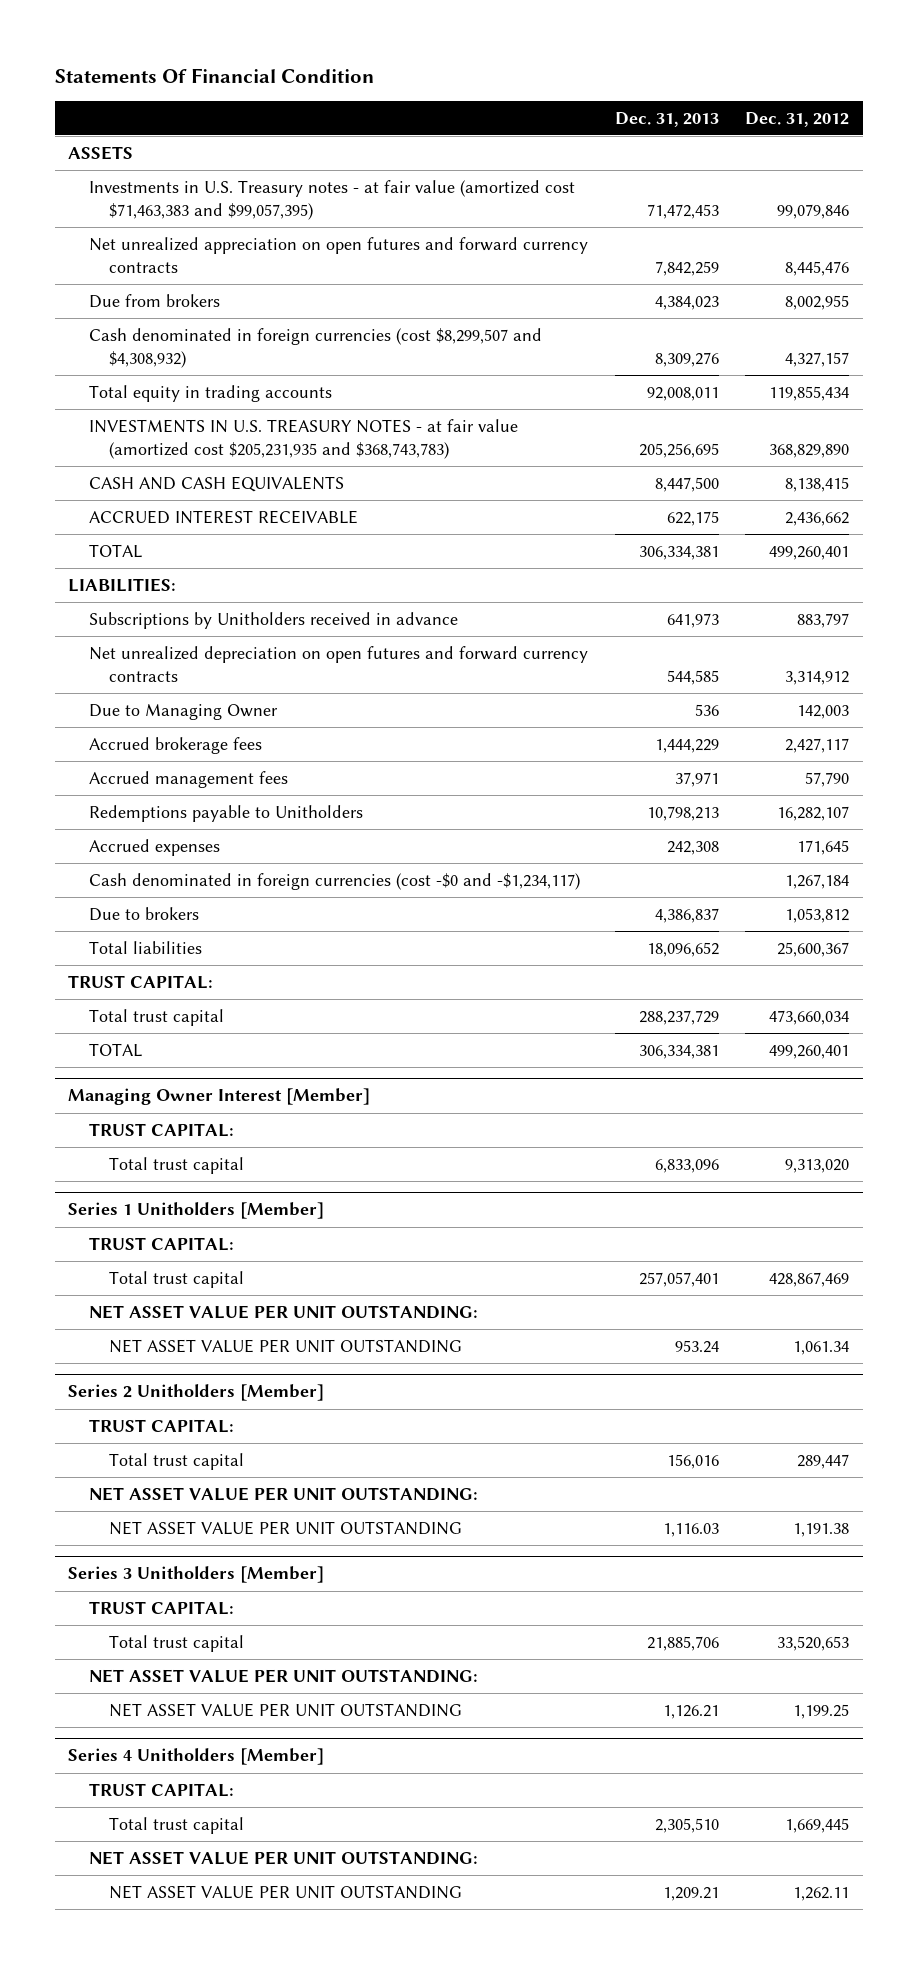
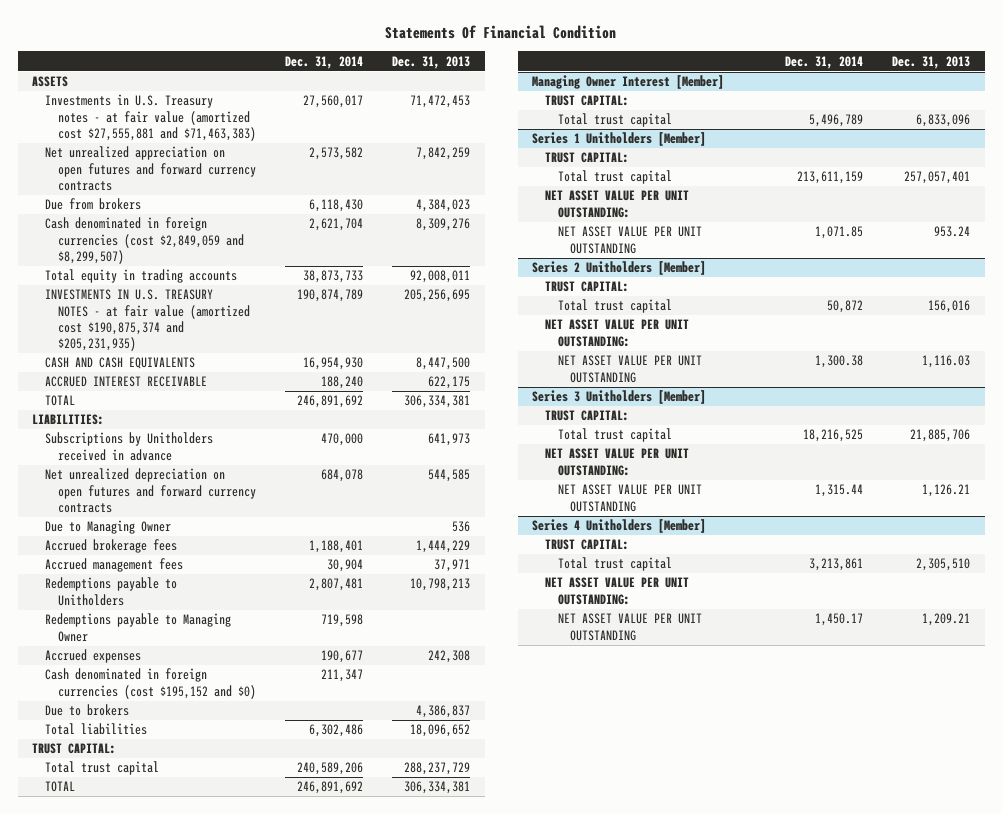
- | Dec. 31, 2013 | Dec. 31, 2012
+ | Dec. 31, 2014 | Dec. 31, 2013
- Investments in U.S. Treasury notes - at fair value (amortized cost $71,463,383 and $99,057,395) | 71,472,453 | 99,079,846
+ Investments in U.S. Treasury notes - at fair value (amortized cost $27,555,881 and $71,463,383) | 27,560,017 | 71,472,453
- Cash denominated in foreign currencies (cost $8,299,507 and $4,308,932) | 8,309,276 | 4,327,157
+ Cash denominated in foreign currencies (cost $2,849,059 and $8,299,507) | 2,621,704 | 8,309,276
- INVESTMENTS IN U.S. TREASURY NOTES - at fair value (amortized cost $205,231,935 and $368,743,783) | 205,256,695 | 368,829,890
+ INVESTMENTS IN U.S. TREASURY NOTES - at fair value (amortized cost $190,875,374 and $205,231,935) | 190,874,789 | 205,256,695
+ Redemptions payable to Managing Owner | 719,598 |
- Cash denominated in foreign currencies (cost -$0 and -$1,234,117) | | 1,267,184
+ Cash denominated in foreign currencies (cost $195,152 and $0) | 211,347 |

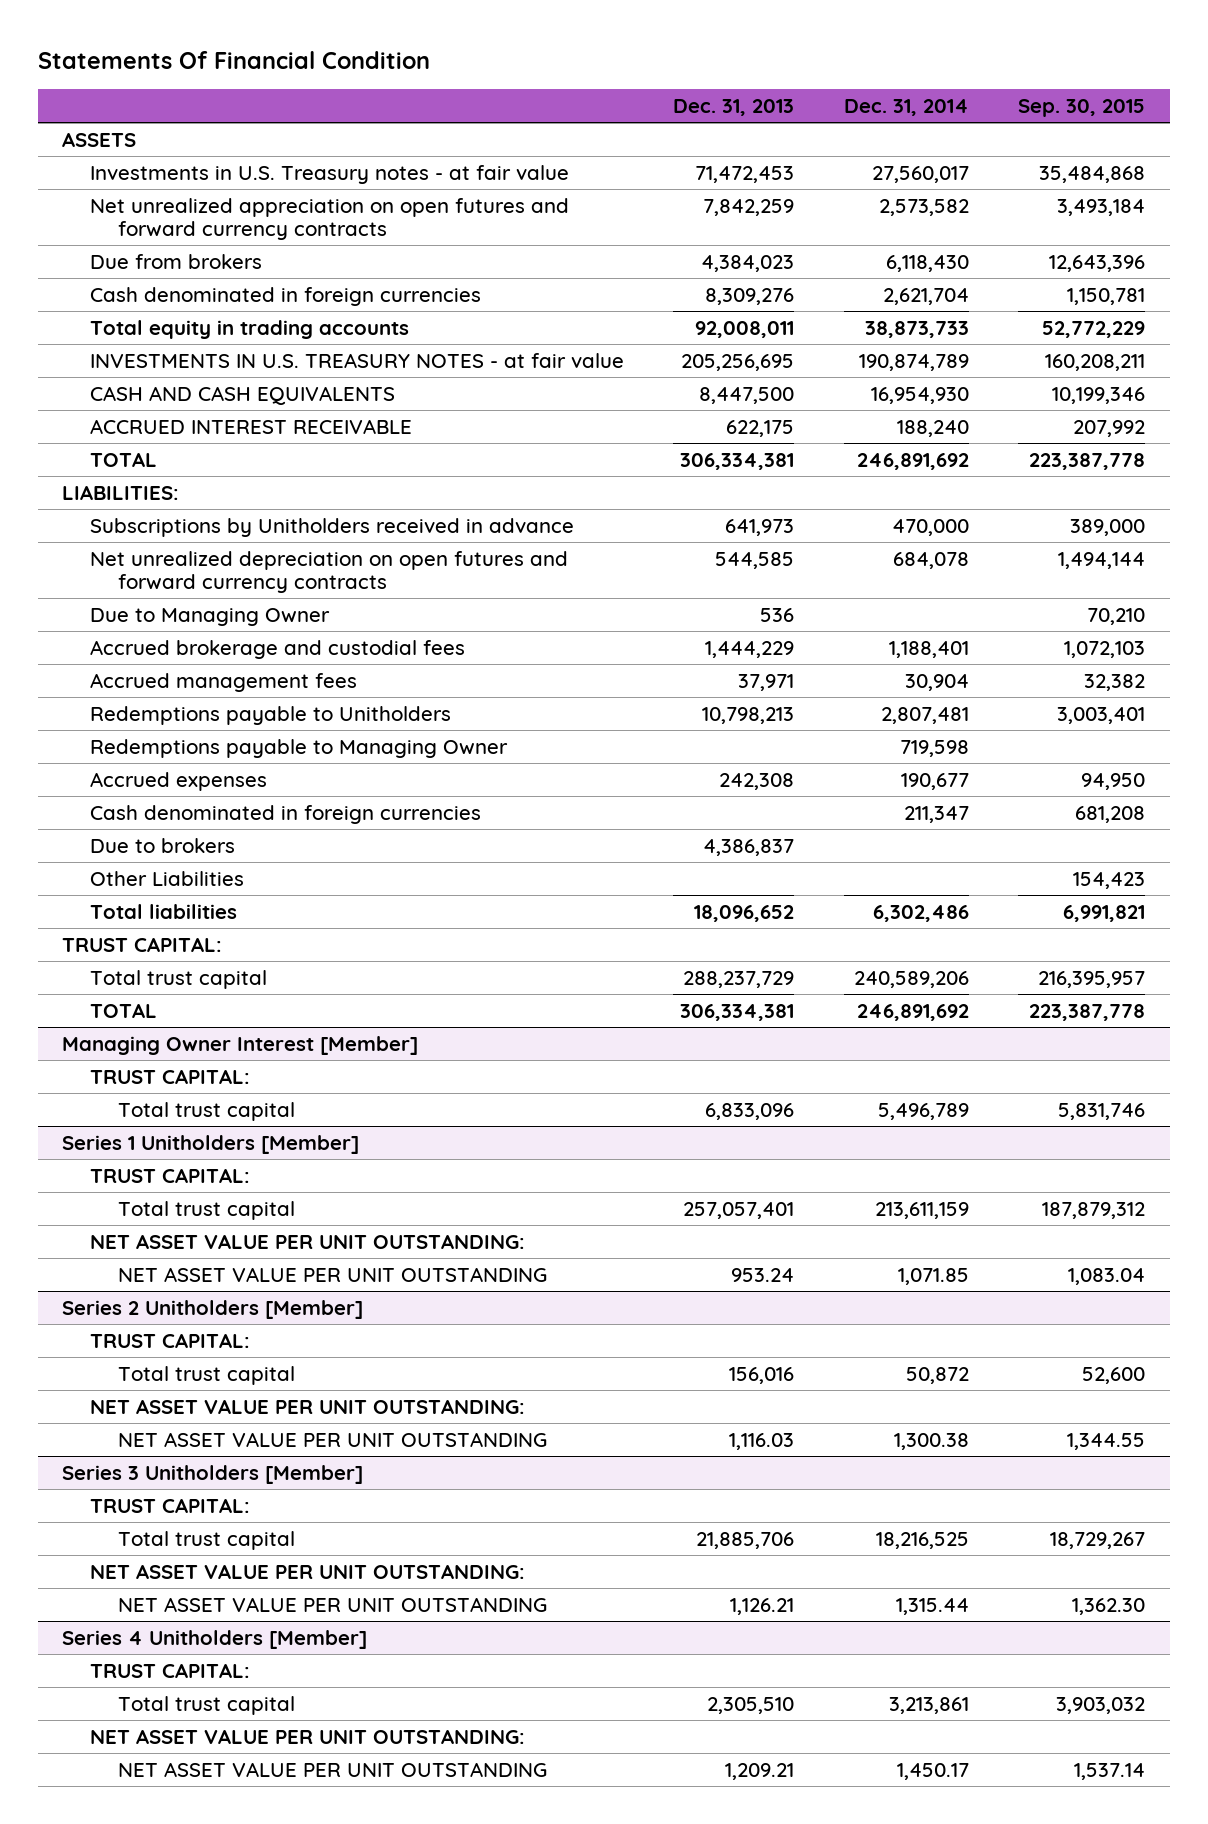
- | Dec. 31, 2014 | Dec. 31, 2013
+ | Dec. 31, 2013 | Dec. 31, 2014 | Sep. 30, 2015
- Investments in U.S. Treasury notes - at fair value (amortized cost $27,555,881 and $71,463,383) | 27,560,017 | 71,472,453
+ Investments in U.S. Treasury notes - at fair value | 71,472,453 | 27,560,017 | 35,484,868
- Cash denominated in foreign currencies (cost $2,849,059 and $8,299,507) | 2,621,704 | 8,309,276
+ Cash denominated in foreign currencies | 8,309,276 | 2,621,704 | 1,150,781
- INVESTMENTS IN U.S. TREASURY NOTES - at fair value (amortized cost $190,875,374 and $205,231,935) | 190,874,789 | 205,256,695
+ INVESTMENTS IN U.S. TREASURY NOTES - at fair value | 205,256,695 | 190,874,789 | 160,208,211
- Accrued brokerage fees | 1,188,401 | 1,444,229
+ Accrued brokerage and custodial fees | 1,444,229 | 1,188,401 | 1,072,103
- Cash denominated in foreign currencies (cost $195,152 and $0) | 211,347 |
+ Cash denominated in foreign currencies | | 211,347 | 681,208
+ Other Liabilities | | | 154,423

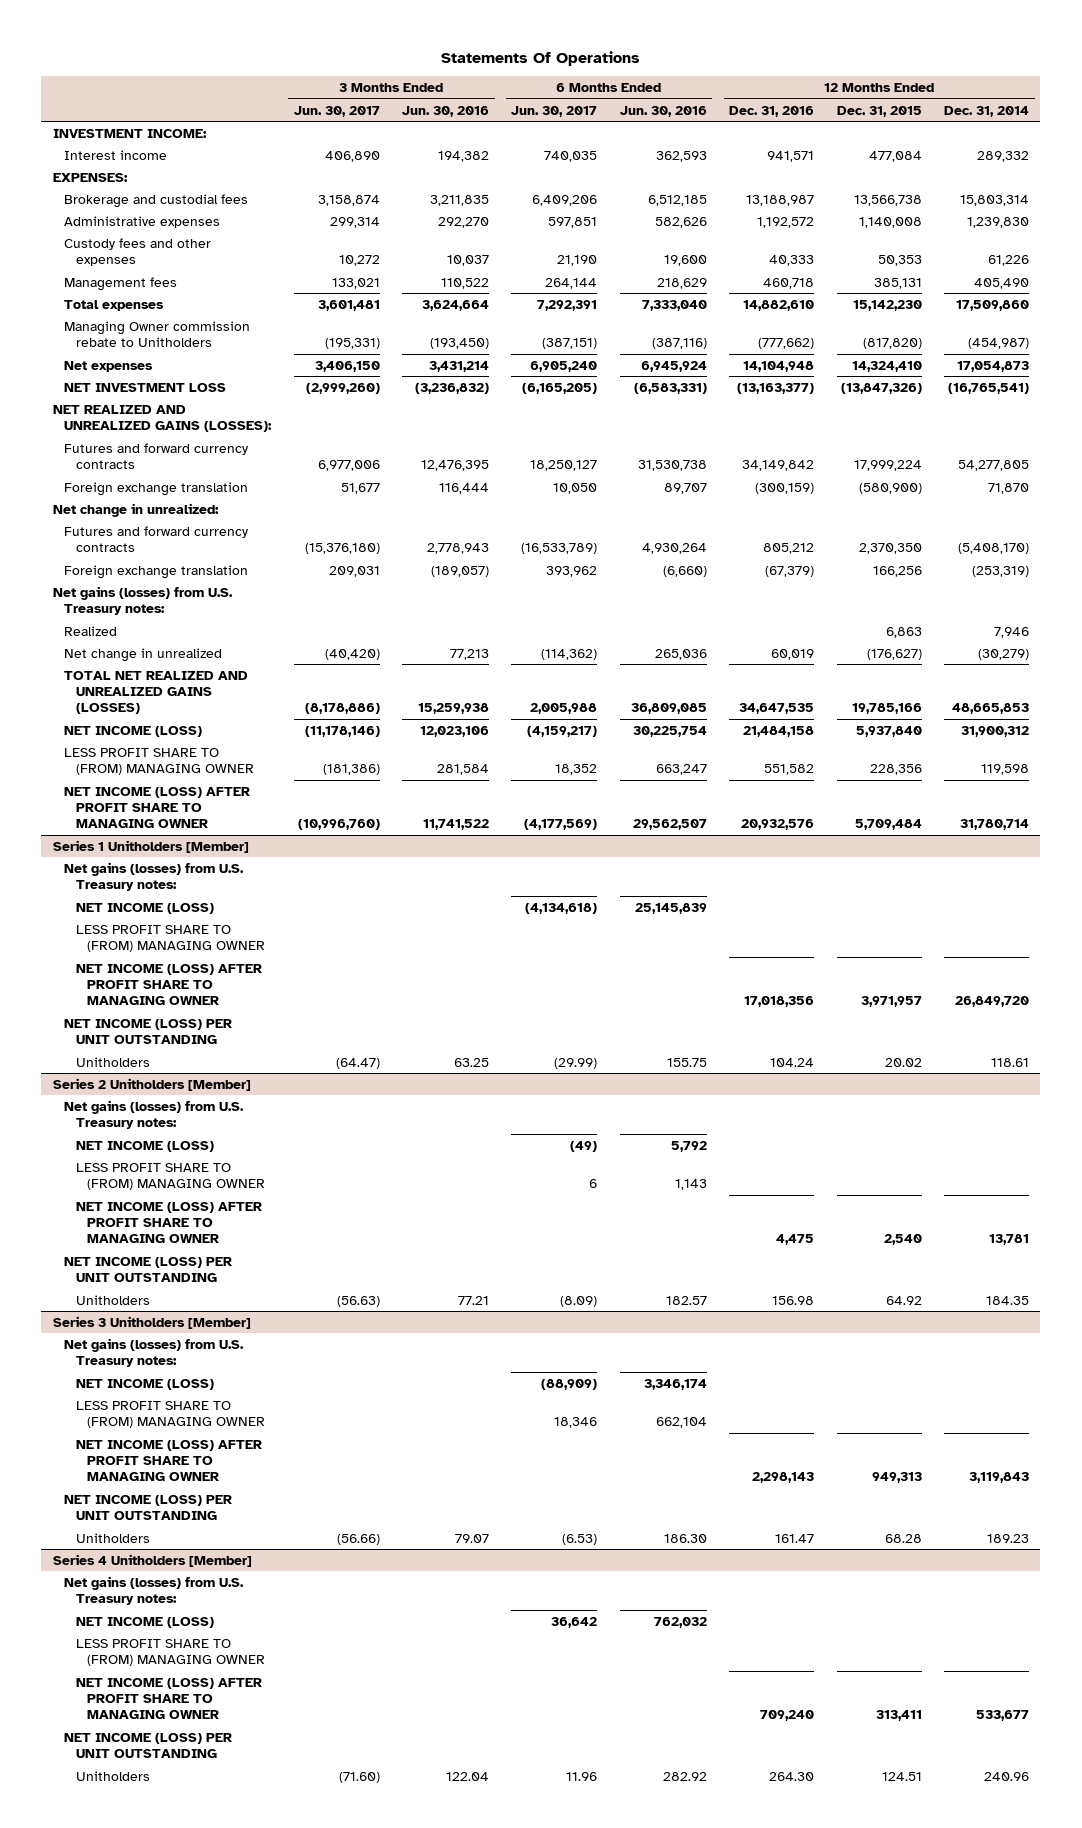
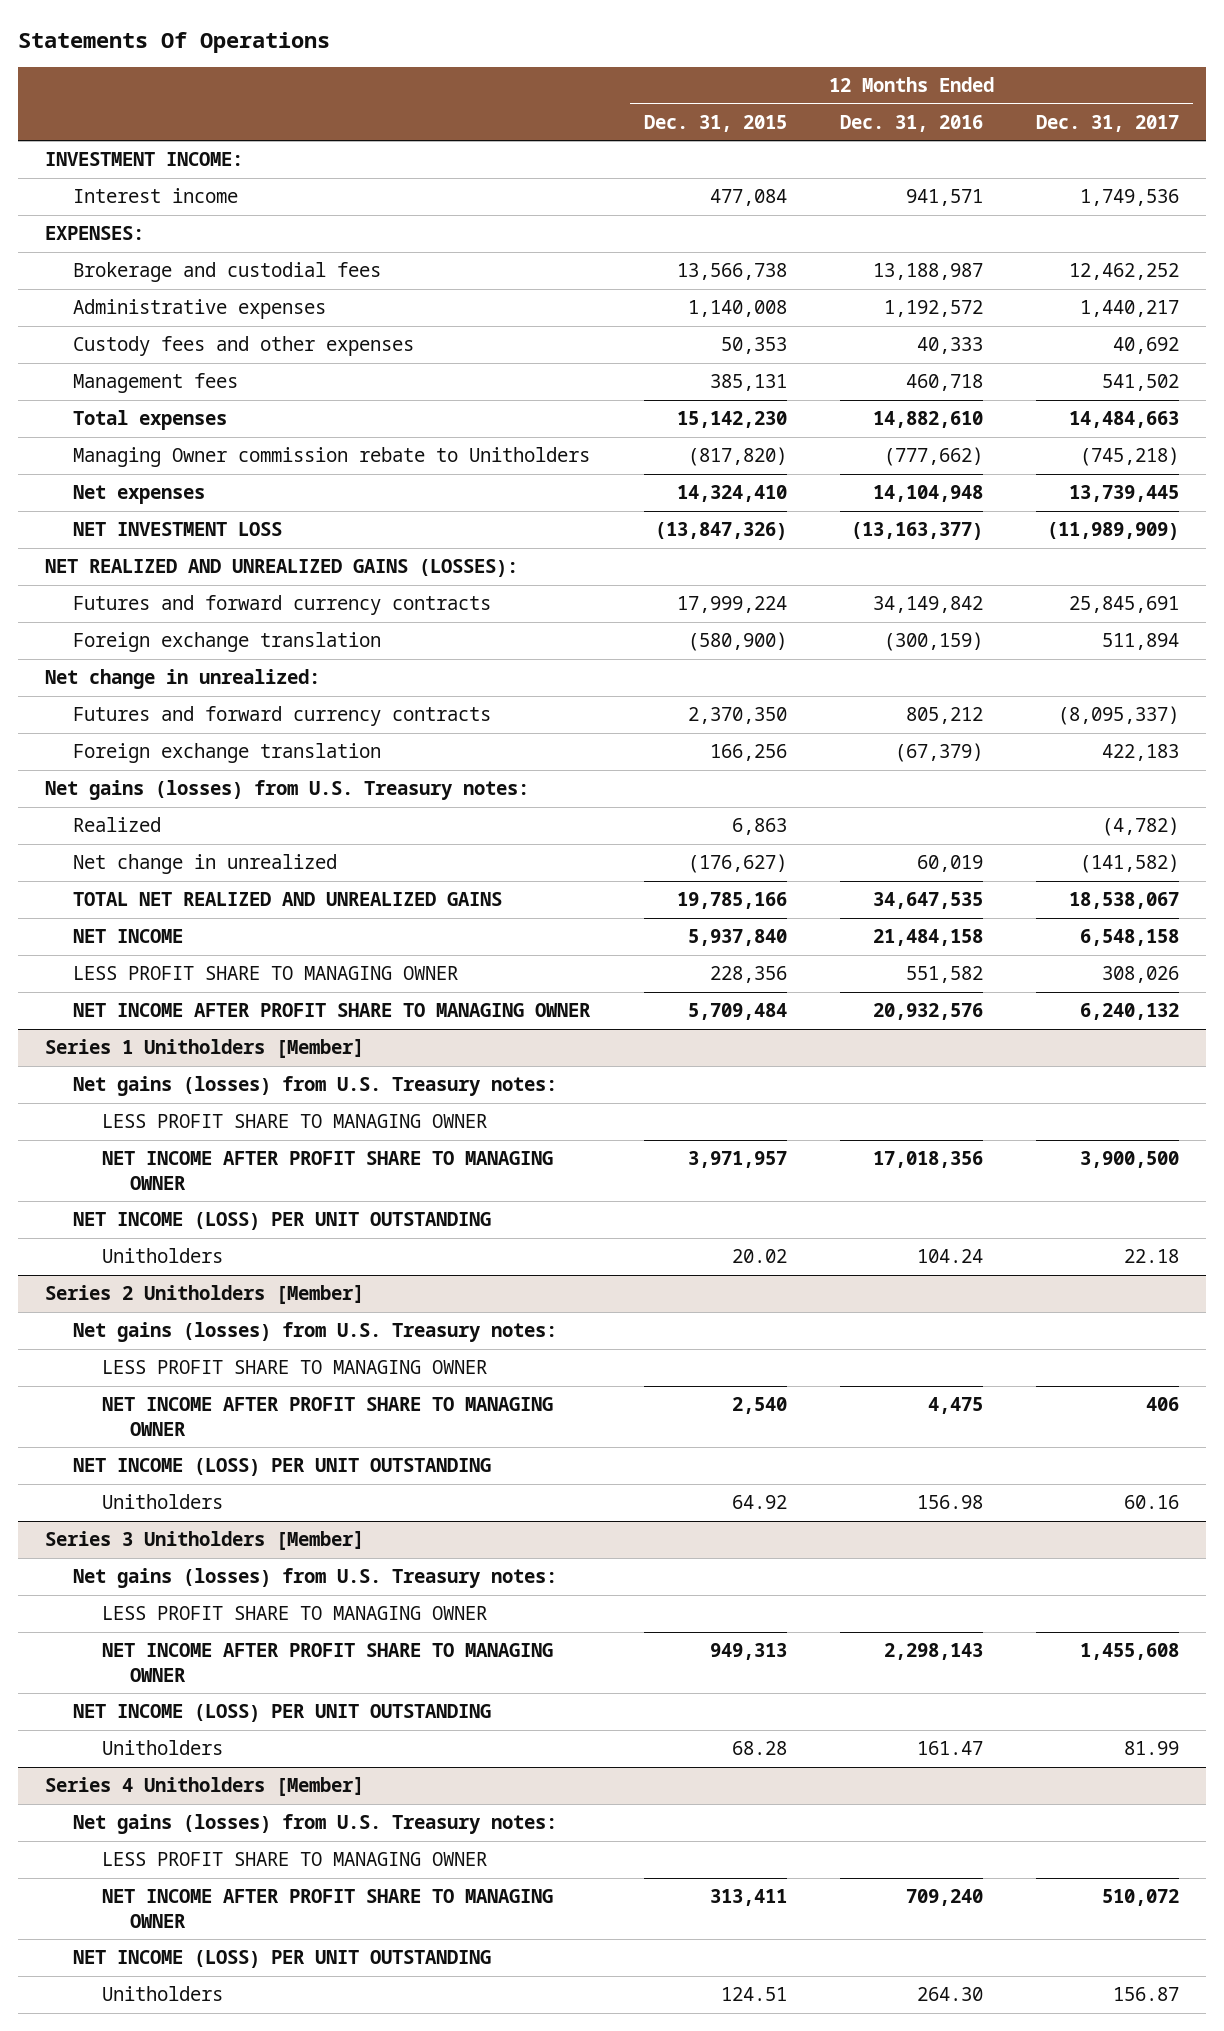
- | 3 Months Ended Jun. 30, 2017 | 3 Months Ended Jun. 30, 2016 | 6 Months Ended Jun. 30, 2017 | 6 Months Ended Jun. 30, 2016 | 12 Months Ended Dec. 31, 2016 | 12 Months Ended Dec. 31, 2015 | 12 Months Ended Dec. 31, 2014
+ | 12 Months Ended Dec. 31, 2015 | 12 Months Ended Dec. 31, 2016 | 12 Months Ended Dec. 31, 2017
- TOTAL NET REALIZED AND UNREALIZED GAINS (LOSSES) | (8,178,886) | 15,259,938 | 2,005,988 | 36,809,085 | 34,647,535 | 19,785,166 | 48,665,853
- NET INCOME (LOSS) | (11,178,146) | 12,023,106 | (4,159,217) | 30,225,754 | 21,484,158 | 5,937,840 | 31,900,312
- LESS PROFIT SHARE TO (FROM) MANAGING OWNER | (181,386) | 281,584 | 18,352 | 663,247 | 551,582 | 228,356 | 119,598
- NET INCOME (LOSS) AFTER PROFIT SHARE TO MANAGING OWNER | (10,996,760) | 11,741,522 | (4,177,569) | 29,562,507 | 20,932,576 | 5,709,484 | 31,780,714
+ TOTAL NET REALIZED AND UNREALIZED GAINS | 19,785,166 | 34,647,535 | 18,538,067
+ NET INCOME | 5,937,840 | 21,484,158 | 6,548,158
+ LESS PROFIT SHARE TO MANAGING OWNER | 228,356 | 551,582 | 308,026
+ NET INCOME AFTER PROFIT SHARE TO MANAGING OWNER | 5,709,484 | 20,932,576 | 6,240,132
@ Series 1 Unitholders [Member]
- NET INCOME (LOSS) | | | (4,134,618) | 25,145,839 | | |
- LESS PROFIT SHARE TO (FROM) MANAGING OWNER
- NET INCOME (LOSS) AFTER PROFIT SHARE TO MANAGING OWNER | | | | | 17,018,356 | 3,971,957 | 26,849,720
+ LESS PROFIT SHARE TO MANAGING OWNER
+ NET INCOME AFTER PROFIT SHARE TO MANAGING OWNER | 3,971,957 | 17,018,356 | 3,900,500
@ Series 2 Unitholders [Member]
- NET INCOME (LOSS) | | | (49) | 5,792 | | |
- LESS PROFIT SHARE TO (FROM) MANAGING OWNER | | | 6 | 1,143 | | |
- NET INCOME (LOSS) AFTER PROFIT SHARE TO MANAGING OWNER | | | | | 4,475 | 2,540 | 13,781
+ LESS PROFIT SHARE TO MANAGING OWNER
+ NET INCOME AFTER PROFIT SHARE TO MANAGING OWNER | 2,540 | 4,475 | 406
@ Series 3 Unitholders [Member]
- NET INCOME (LOSS) | | | (88,909) | 3,346,174 | | |
- LESS PROFIT SHARE TO (FROM) MANAGING OWNER | | | 18,346 | 662,104 | | |
- NET INCOME (LOSS) AFTER PROFIT SHARE TO MANAGING OWNER | | | | | 2,298,143 | 949,313 | 3,119,843
+ LESS PROFIT SHARE TO MANAGING OWNER
+ NET INCOME AFTER PROFIT SHARE TO MANAGING OWNER | 949,313 | 2,298,143 | 1,455,608
@ Series 4 Unitholders [Member]
- NET INCOME (LOSS) | | | 36,642 | 762,032 | | |
- LESS PROFIT SHARE TO (FROM) MANAGING OWNER
- NET INCOME (LOSS) AFTER PROFIT SHARE TO MANAGING OWNER | | | | | 709,240 | 313,411 | 533,677
+ LESS PROFIT SHARE TO MANAGING OWNER
+ NET INCOME AFTER PROFIT SHARE TO MANAGING OWNER | 313,411 | 709,240 | 510,072

